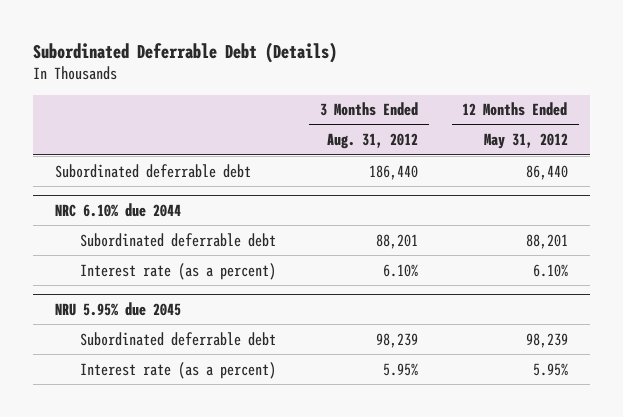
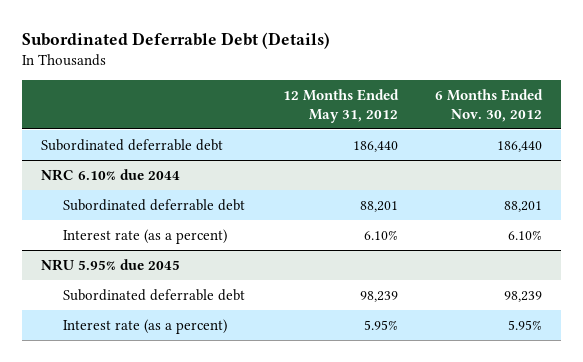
- | 3 Months Ended Aug. 31, 2012 | 12 Months Ended May 31, 2012
+ | 12 Months Ended May 31, 2012 | 6 Months Ended Nov. 30, 2012
- Subordinated deferrable debt | 186,440 | 86,440
+ Subordinated deferrable debt | 186,440 | 186,440

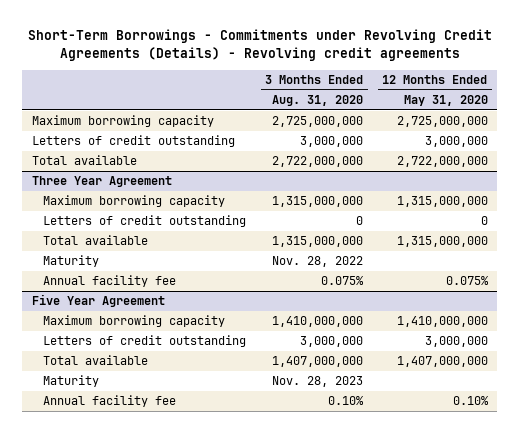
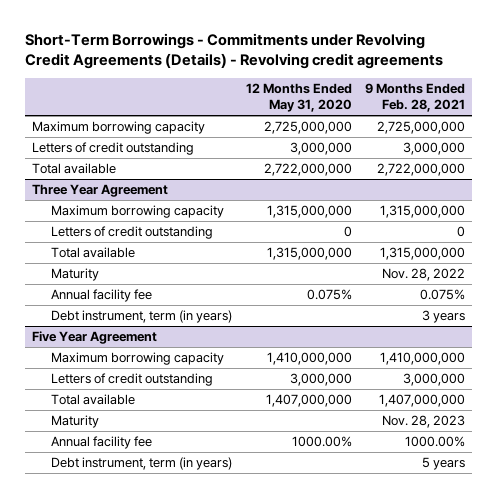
- | 3 Months Ended Aug. 31, 2020 | 12 Months Ended May 31, 2020
+ | 12 Months Ended May 31, 2020 | 9 Months Ended Feb. 28, 2021
@ Three Year Agreement
+ Debt instrument, term (in years) | | 3 years
@ Five Year Agreement
- Annual facility fee | 0.10% | 0.10%
+ Annual facility fee | 1000.00% | 1000.00%
+ Debt instrument, term (in years) | | 5 years

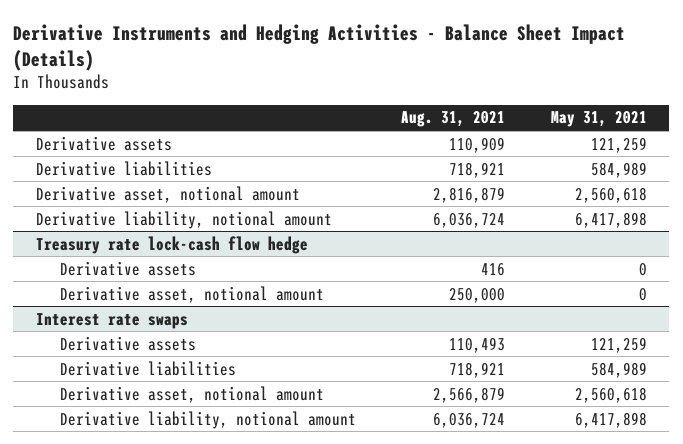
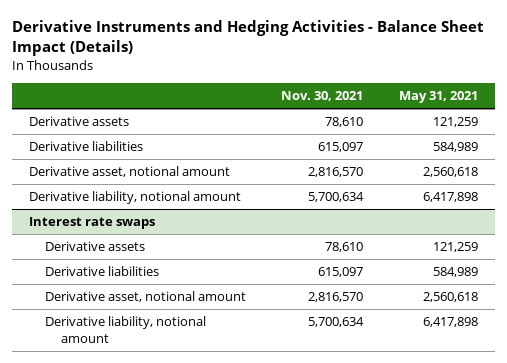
- | Aug. 31, 2021 | May 31, 2021
+ | Nov. 30, 2021 | May 31, 2021
- Treasury rate lock-cash flow hedge
- Derivative assets | 416 | 0
- Derivative asset, notional amount | 250,000 | 0

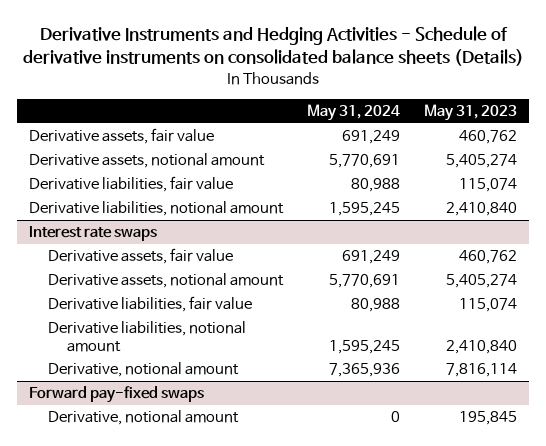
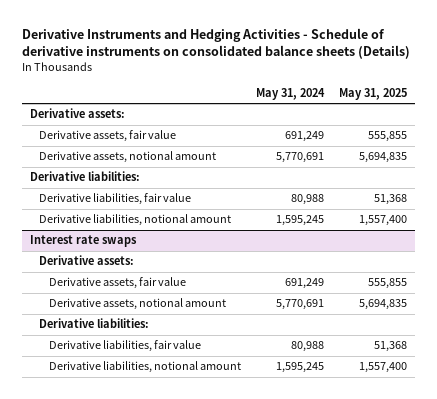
- | May 31, 2024 | May 31, 2023
+ | May 31, 2024 | May 31, 2025
+ Derivative assets:
+ Derivative liabilities:
@ Interest rate swaps
+ Derivative assets:
+ Derivative liabilities:
- Derivative, notional amount | 7,365,936 | 7,816,114
- Forward pay-fixed swaps
- Derivative, notional amount | 0 | 195,845

